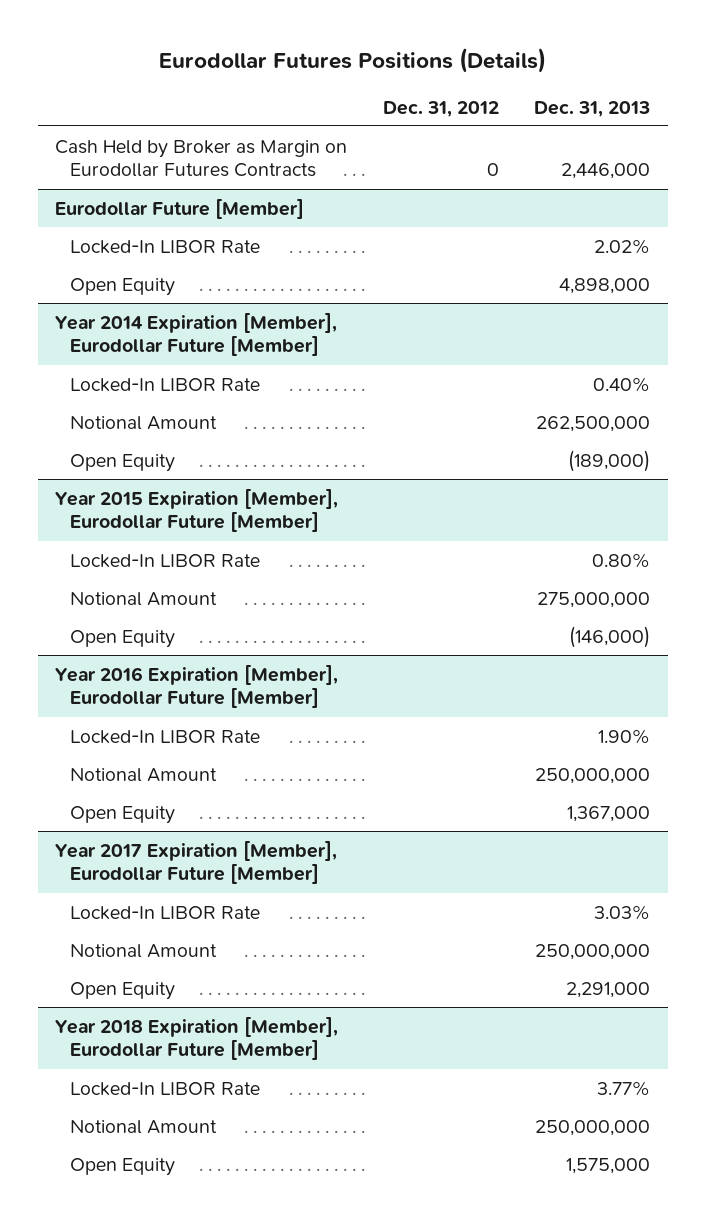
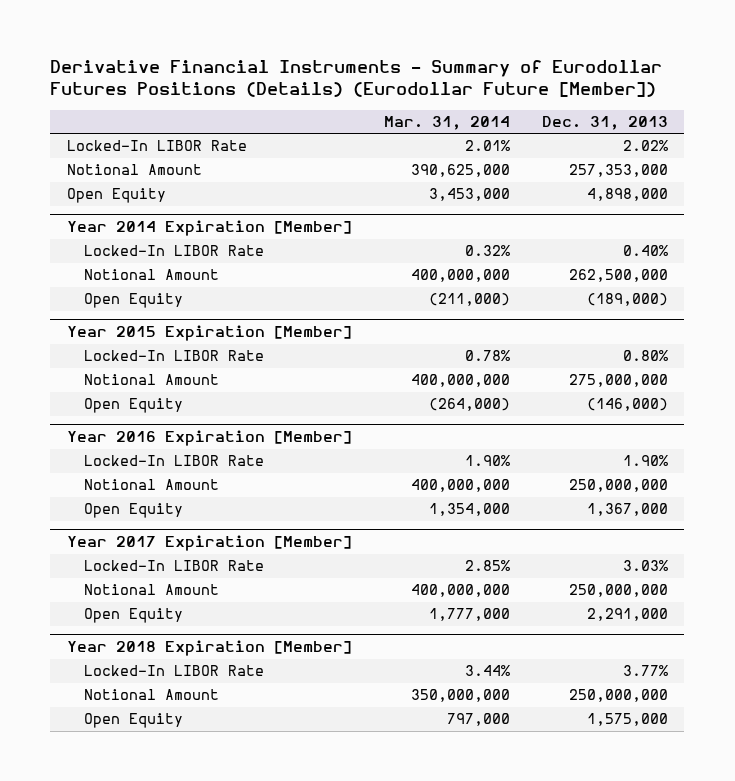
- Eurodollar Futures Positions (Details)
+ Derivative Financial Instruments - Summary of Eurodollar Futures Positions (Details) (Eurodollar Future [Member])
- | Dec. 31, 2012 | Dec. 31, 2013
+ | Mar. 31, 2014 | Dec. 31, 2013
- Cash Held by Broker as Margin on Eurodollar Futures Contracts | 0 | 2,446,000
- Eurodollar Future [Member]
+ Notional Amount | 390,625,000 | 257,353,000
- Year 2014 Expiration [Member], Eurodollar Future [Member]
+ Year 2014 Expiration [Member]
- Year 2015 Expiration [Member], Eurodollar Future [Member]
+ Year 2015 Expiration [Member]
- Year 2016 Expiration [Member], Eurodollar Future [Member]
+ Year 2016 Expiration [Member]
- Year 2017 Expiration [Member], Eurodollar Future [Member]
+ Year 2017 Expiration [Member]
- Year 2018 Expiration [Member], Eurodollar Future [Member]
+ Year 2018 Expiration [Member]

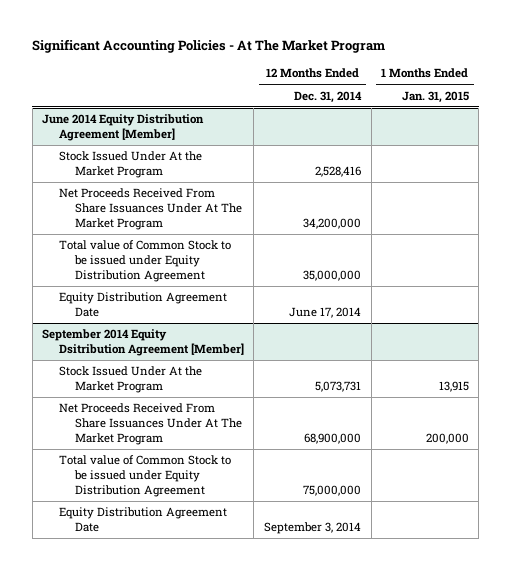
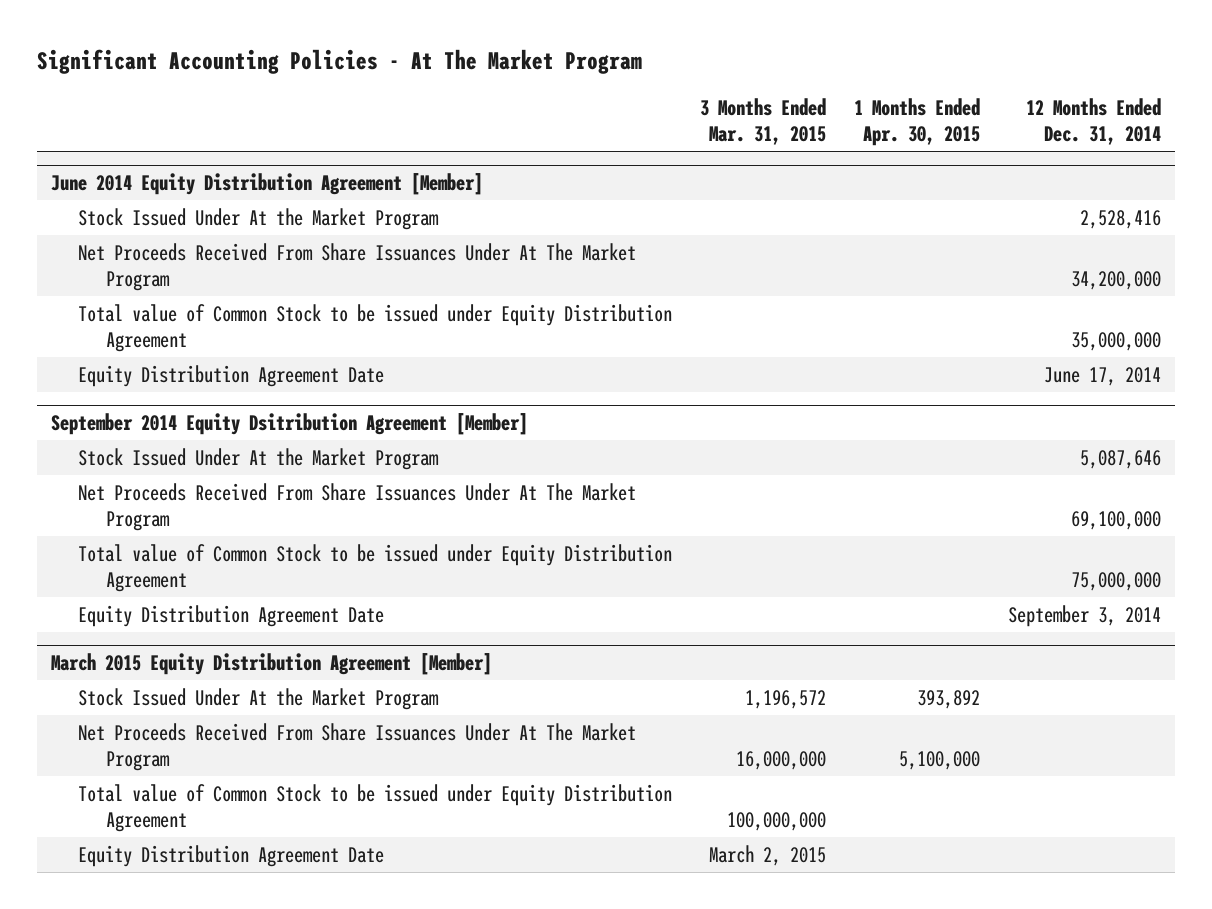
- | 12 Months Ended Dec. 31, 2014 | 1 Months Ended Jan. 31, 2015
+ | 3 Months Ended Mar. 31, 2015 | 1 Months Ended Apr. 30, 2015 | 12 Months Ended Dec. 31, 2014
@ September 2014 Equity Dsitribution Agreement [Member]
- Stock Issued Under At the Market Program | 5,073,731 | 13,915
- Net Proceeds Received From Share Issuances Under At The Market Program | 68,900,000 | 200,000
+ Stock Issued Under At the Market Program | | | 5,087,646
+ Net Proceeds Received From Share Issuances Under At The Market Program | | | 69,100,000
+ March 2015 Equity Distribution Agreement [Member]
+ Stock Issued Under At the Market Program | 1,196,572 | 393,892 |
+ Net Proceeds Received From Share Issuances Under At The Market Program | 16,000,000 | 5,100,000 |
+ Total value of Common Stock to be issued under Equity Distribution Agreement | 100,000,000 | |
+ Equity Distribution Agreement Date | March 2, 2015 | |

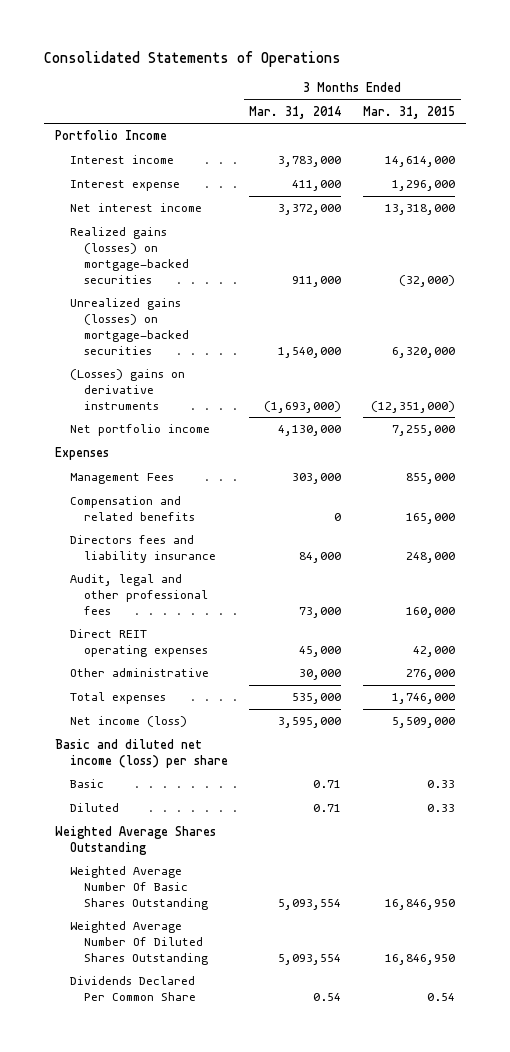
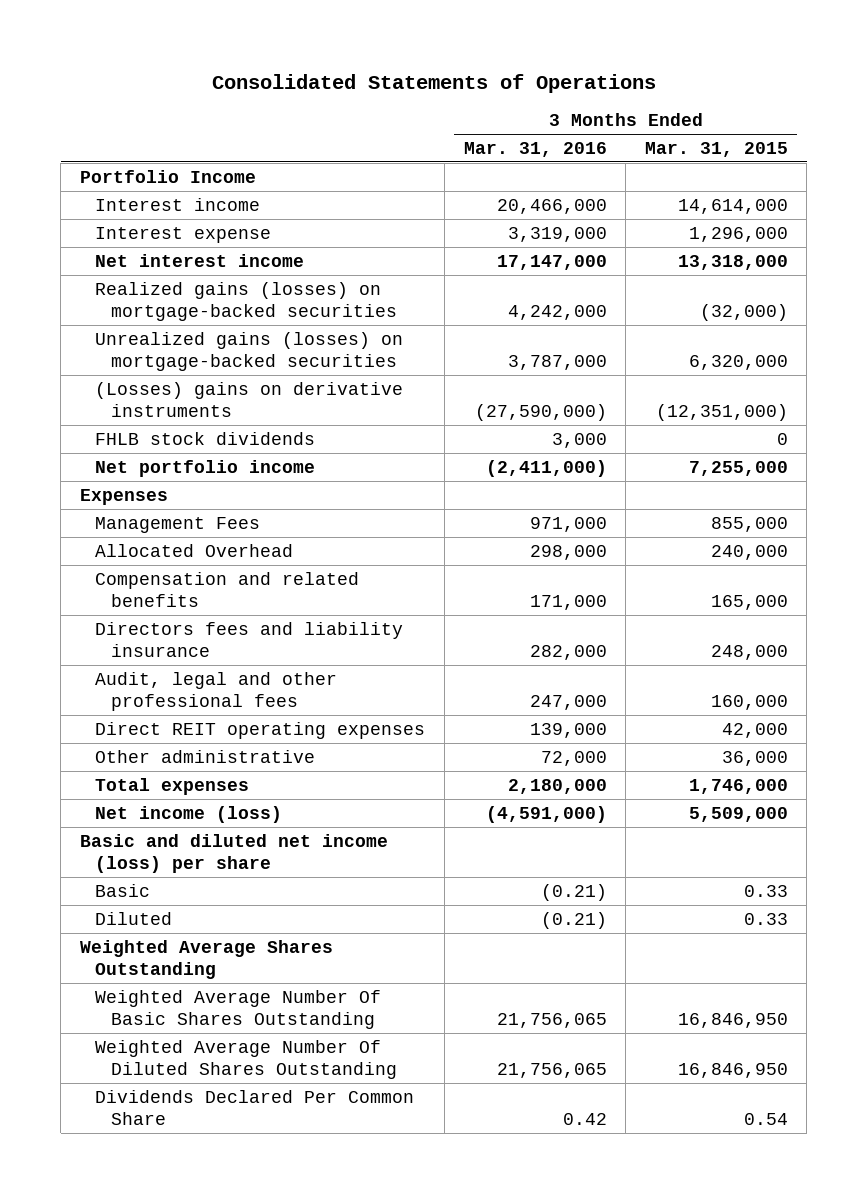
- | 3 Months Ended Mar. 31, 2014 | 3 Months Ended Mar. 31, 2015
+ | 3 Months Ended Mar. 31, 2016 | 3 Months Ended Mar. 31, 2015
+ FHLB stock dividends | 3,000 | 0
+ Allocated Overhead | 298,000 | 240,000
- Other administrative | 30,000 | 276,000
+ Other administrative | 72,000 | 36,000

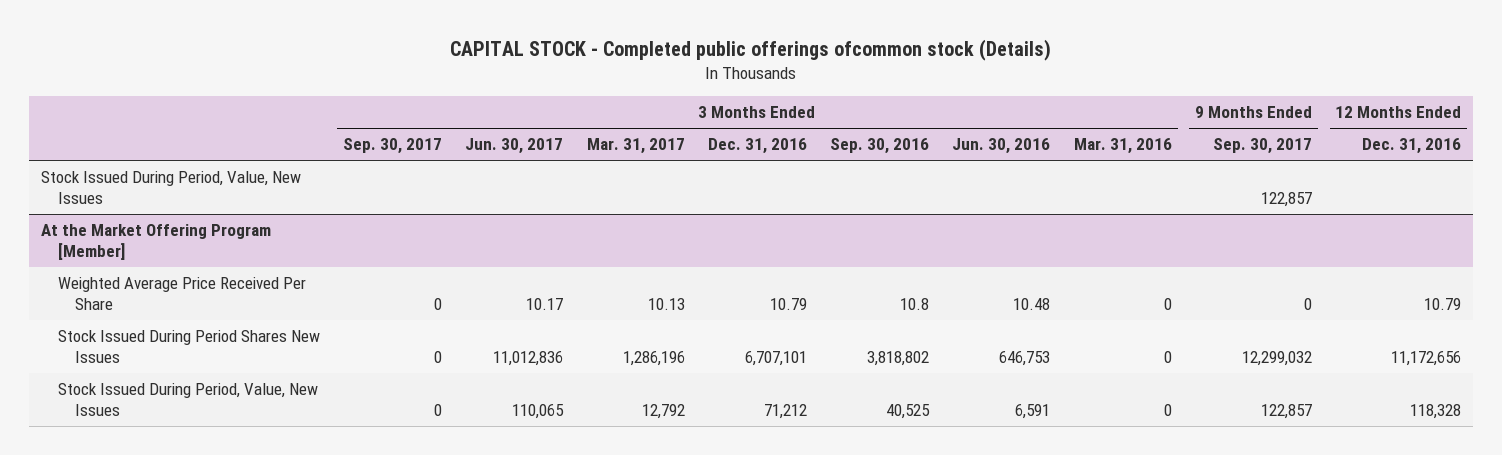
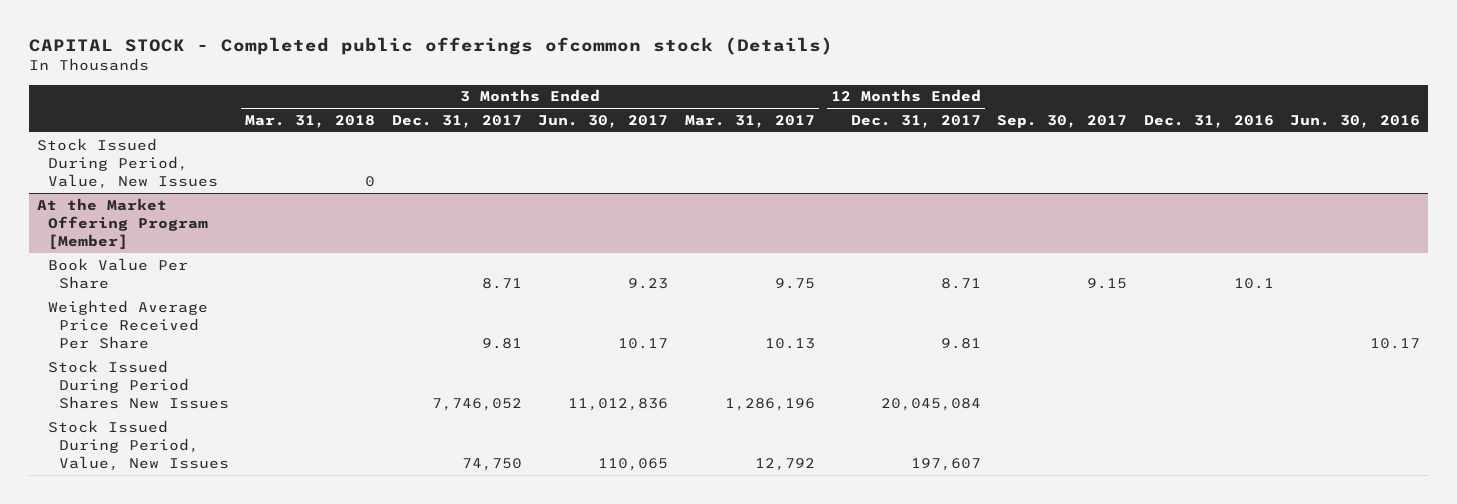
- | 3 Months Ended Sep. 30, 2017 | 3 Months Ended Jun. 30, 2017 | 3 Months Ended Mar. 31, 2017 | 3 Months Ended Dec. 31, 2016 | 3 Months Ended Sep. 30, 2016 | 3 Months Ended Jun. 30, 2016 | 3 Months Ended Mar. 31, 2016 | 9 Months Ended Sep. 30, 2017 | 12 Months Ended Dec. 31, 2016
+ | 3 Months Ended Mar. 31, 2018 | 3 Months Ended Dec. 31, 2017 | 3 Months Ended Jun. 30, 2017 | 3 Months Ended Mar. 31, 2017 | 12 Months Ended Dec. 31, 2017 | Sep. 30, 2017 | Dec. 31, 2016 | Jun. 30, 2016
@ At the Market Offering Program [Member]
+ Book Value Per Share | | 8.71 | 9.23 | 9.75 | 8.71 | 9.15 | 10.1 |

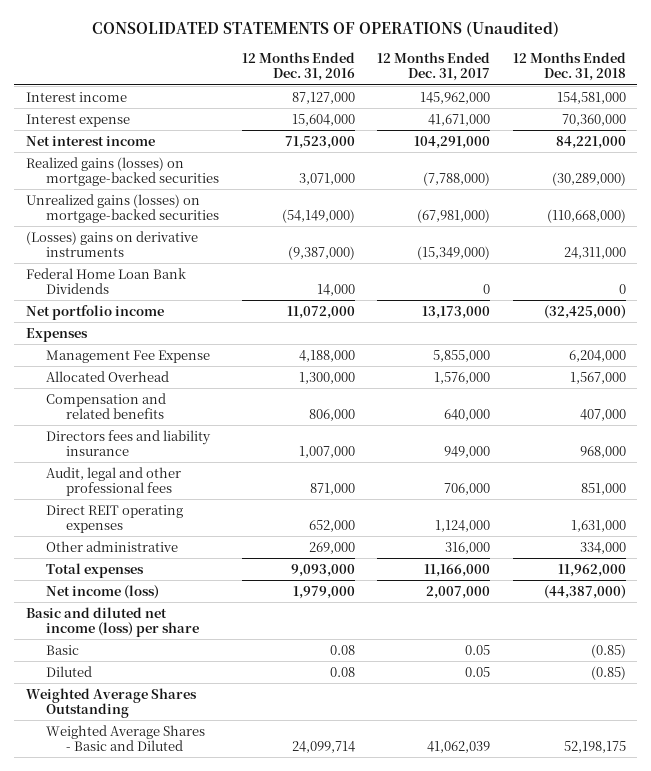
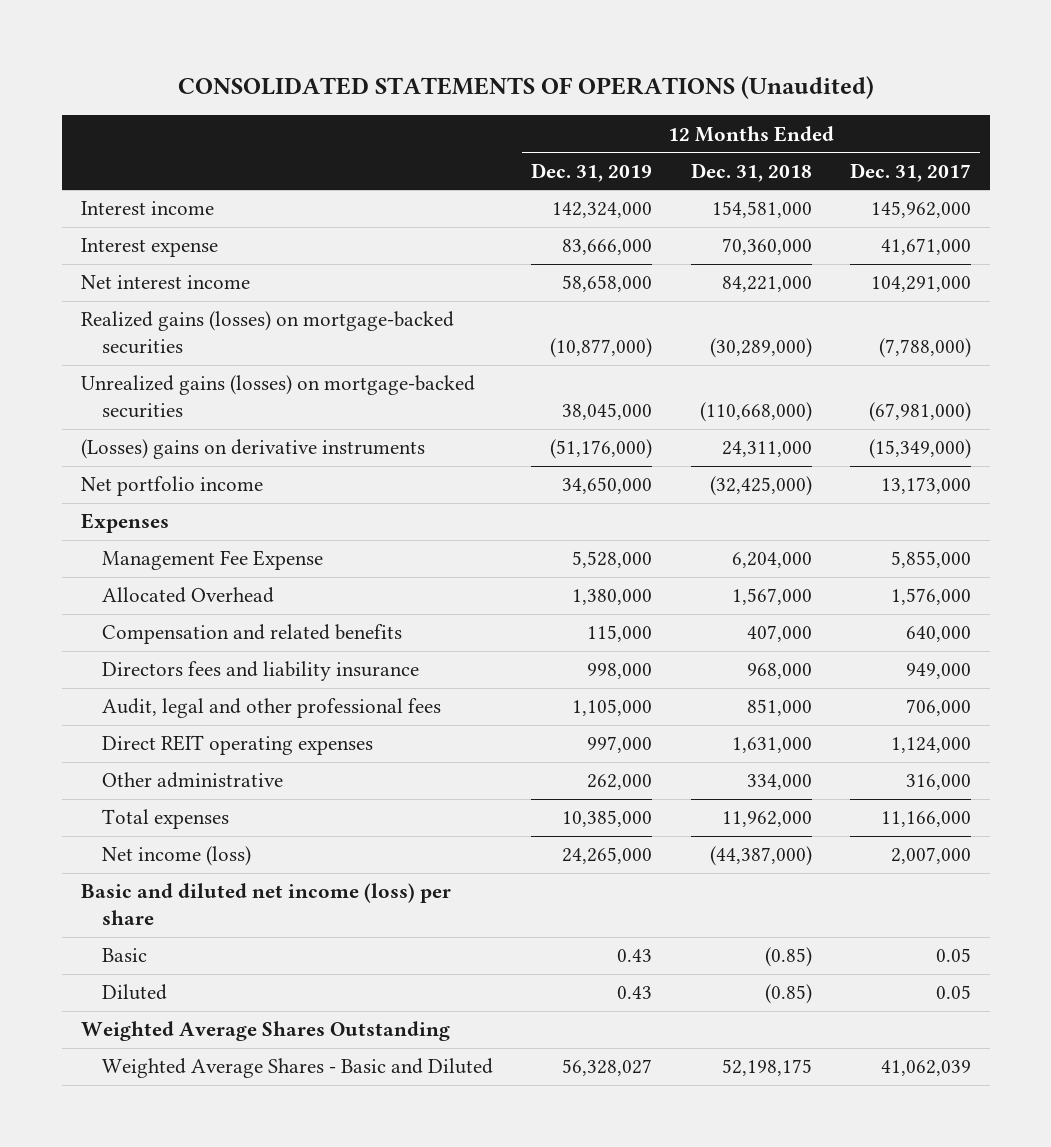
- | 12 Months Ended Dec. 31, 2016 | 12 Months Ended Dec. 31, 2017 | 12 Months Ended Dec. 31, 2018
+ | 12 Months Ended Dec. 31, 2019 | 12 Months Ended Dec. 31, 2018 | 12 Months Ended Dec. 31, 2017
- Federal Home Loan Bank Dividends | 14,000 | 0 | 0

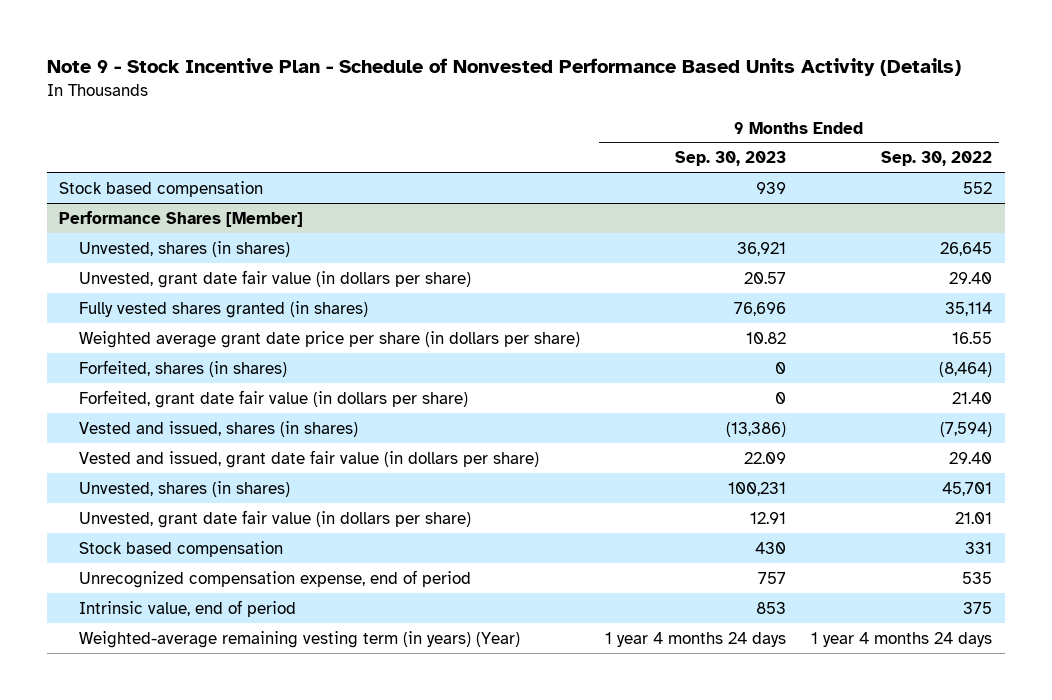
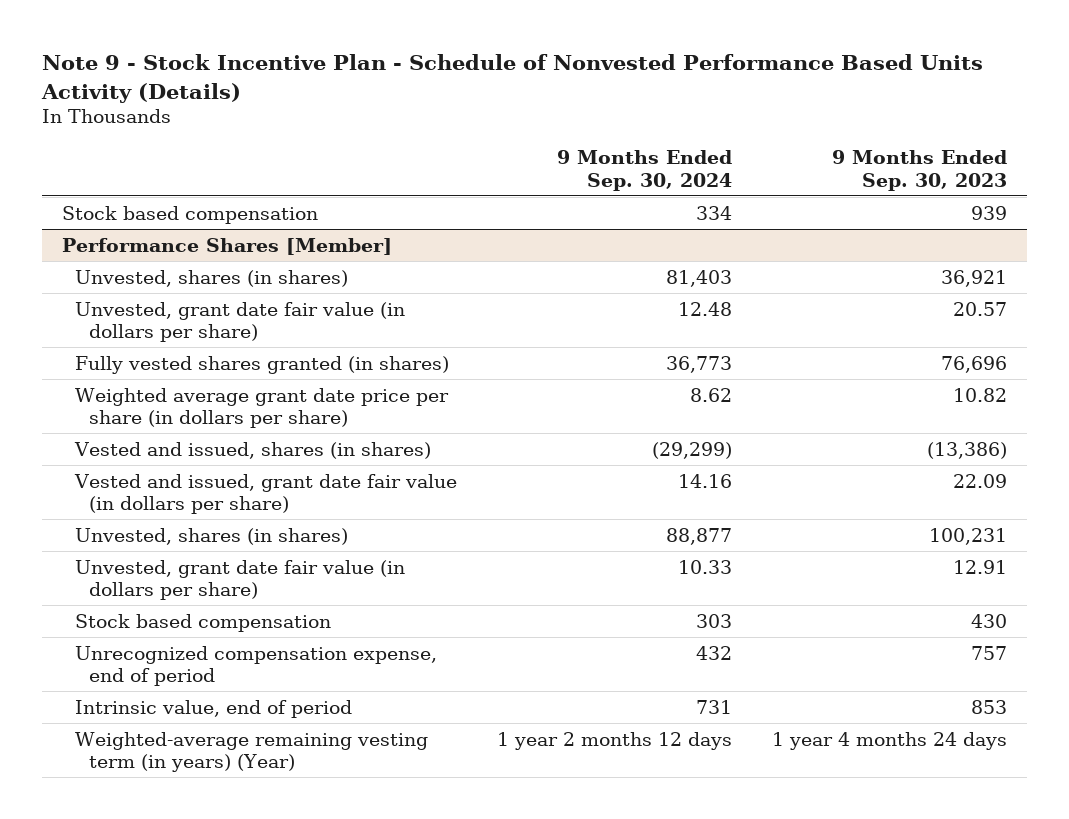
- | 9 Months Ended Sep. 30, 2023 | 9 Months Ended Sep. 30, 2022
+ | 9 Months Ended Sep. 30, 2024 | 9 Months Ended Sep. 30, 2023
@ Performance Shares [Member]
- Forfeited, shares (in shares) | 0 | (8,464)
- Forfeited, grant date fair value (in dollars per share) | 0 | 21.40

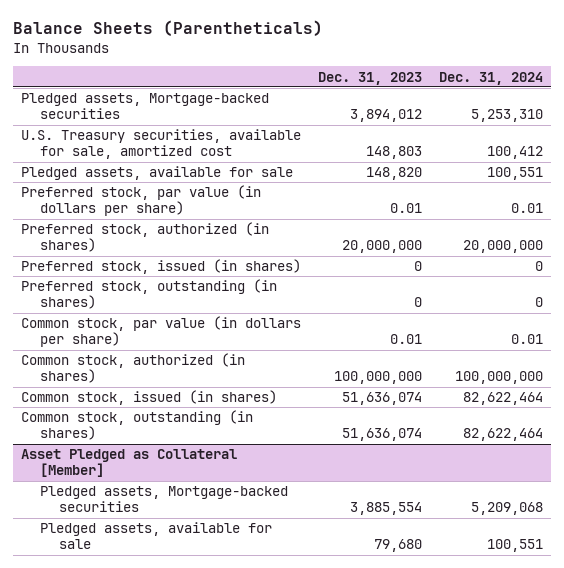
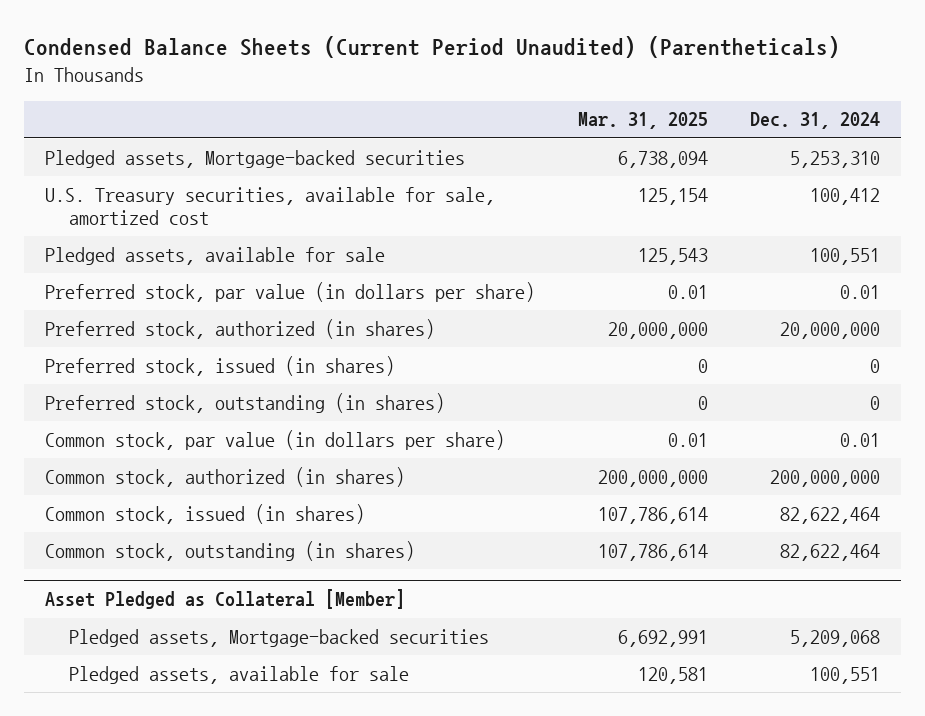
- Balance Sheets (Parentheticals)
+ Condensed Balance Sheets (Current Period Unaudited) (Parentheticals)
- | Dec. 31, 2023 | Dec. 31, 2024
+ | Mar. 31, 2025 | Dec. 31, 2024
- Common stock, authorized (in shares) | 100,000,000 | 100,000,000
+ Common stock, authorized (in shares) | 200,000,000 | 200,000,000

